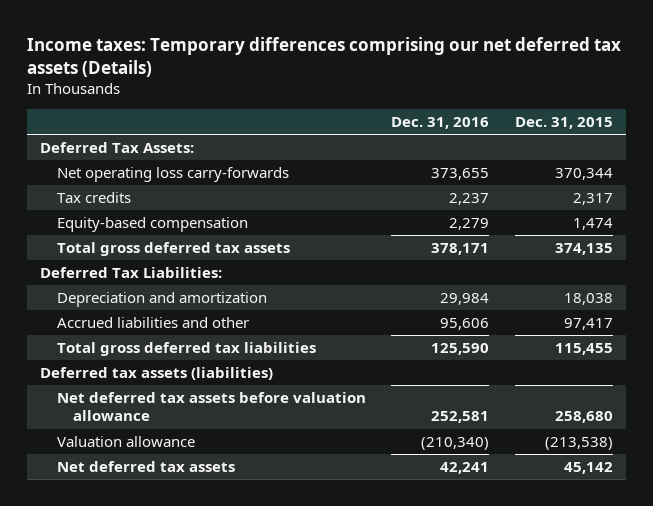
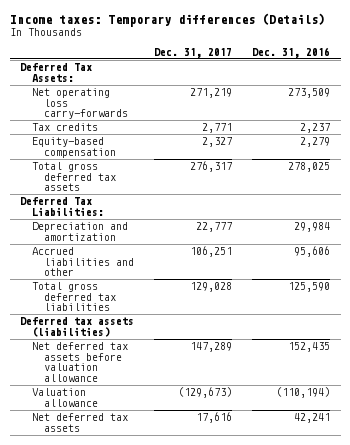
- Income taxes: Temporary differences comprising our net deferred tax assets (Details)
+ Income taxes: Temporary differences (Details)
- | Dec. 31, 2016 | Dec. 31, 2015
+ | Dec. 31, 2017 | Dec. 31, 2016
- Net operating loss carry-forwards | 373,655 | 370,344
+ Net operating loss carry-forwards | 271,219 | 273,509
- Total gross deferred tax assets | 378,171 | 374,135
+ Total gross deferred tax assets | 276,317 | 278,025
- Net deferred tax assets before valuation allowance | 252,581 | 258,680
- Valuation allowance | (210,340) | (213,538)
+ Net deferred tax assets before valuation allowance | 147,289 | 152,435
+ Valuation allowance | (129,673) | (110,194)

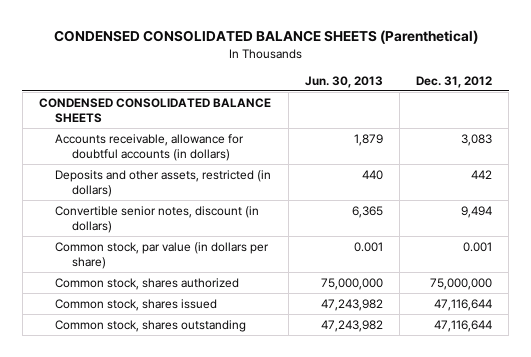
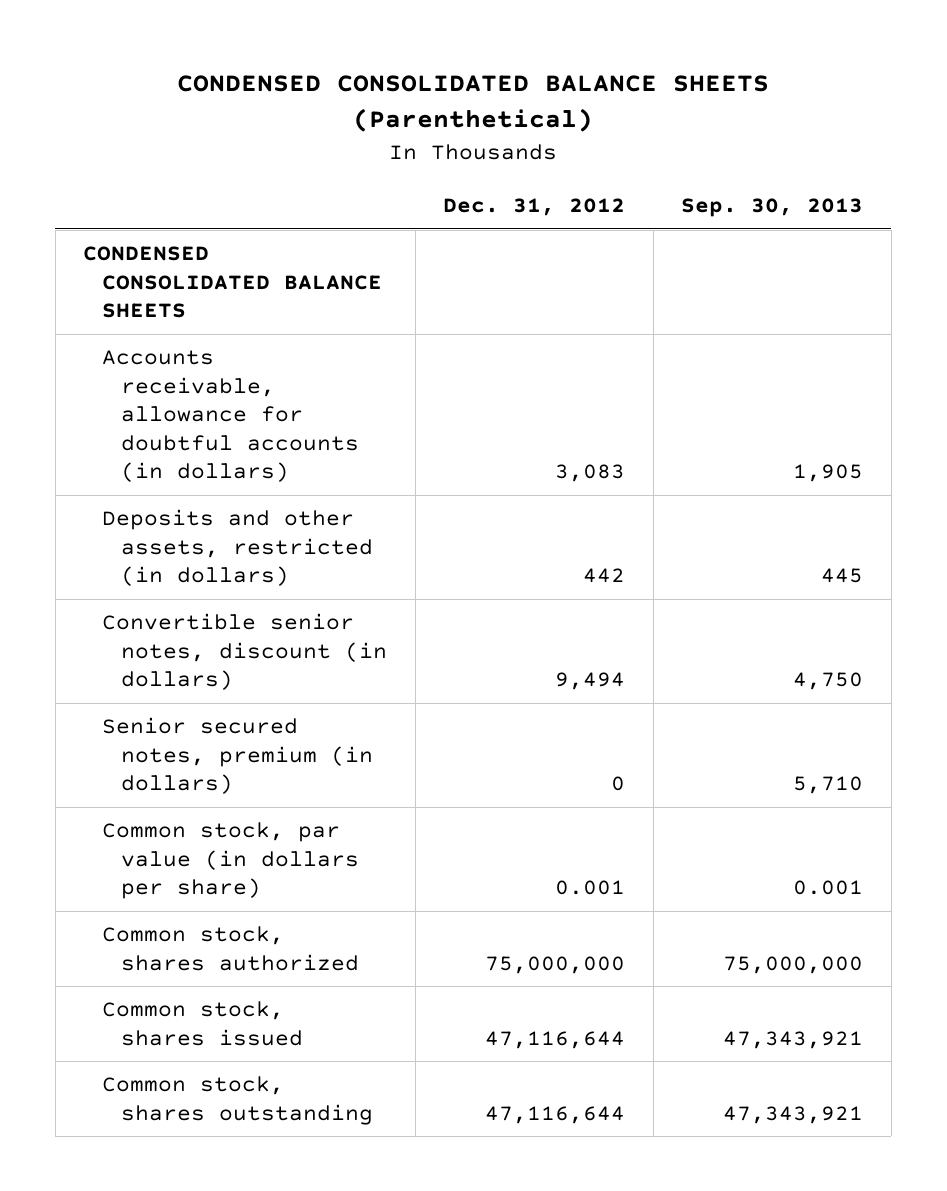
- | Jun. 30, 2013 | Dec. 31, 2012
+ | Dec. 31, 2012 | Sep. 30, 2013
+ Senior secured notes, premium (in dollars) | 0 | 5,710

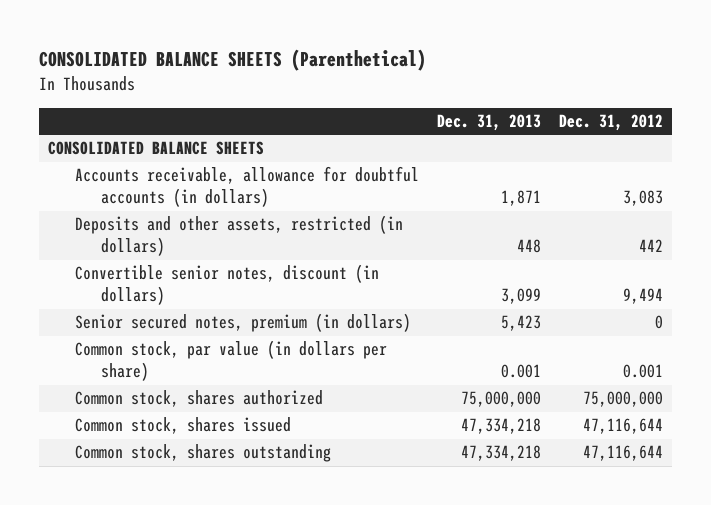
- CONDENSED CONSOLIDATED BALANCE SHEETS (Parenthetical)
+ CONSOLIDATED BALANCE SHEETS (Parenthetical)
- | Dec. 31, 2012 | Sep. 30, 2013
+ | Dec. 31, 2013 | Dec. 31, 2012
- CONDENSED CONSOLIDATED BALANCE SHEETS
+ CONSOLIDATED BALANCE SHEETS

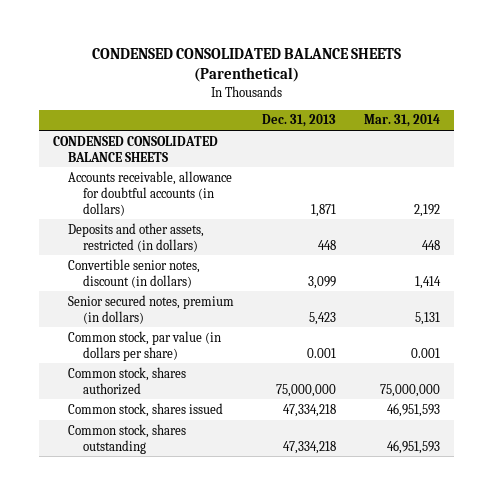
- CONSOLIDATED BALANCE SHEETS (Parenthetical)
+ CONDENSED CONSOLIDATED BALANCE SHEETS (Parenthetical)
- | Dec. 31, 2013 | Dec. 31, 2012
+ | Dec. 31, 2013 | Mar. 31, 2014
- CONSOLIDATED BALANCE SHEETS
+ CONDENSED CONSOLIDATED BALANCE SHEETS

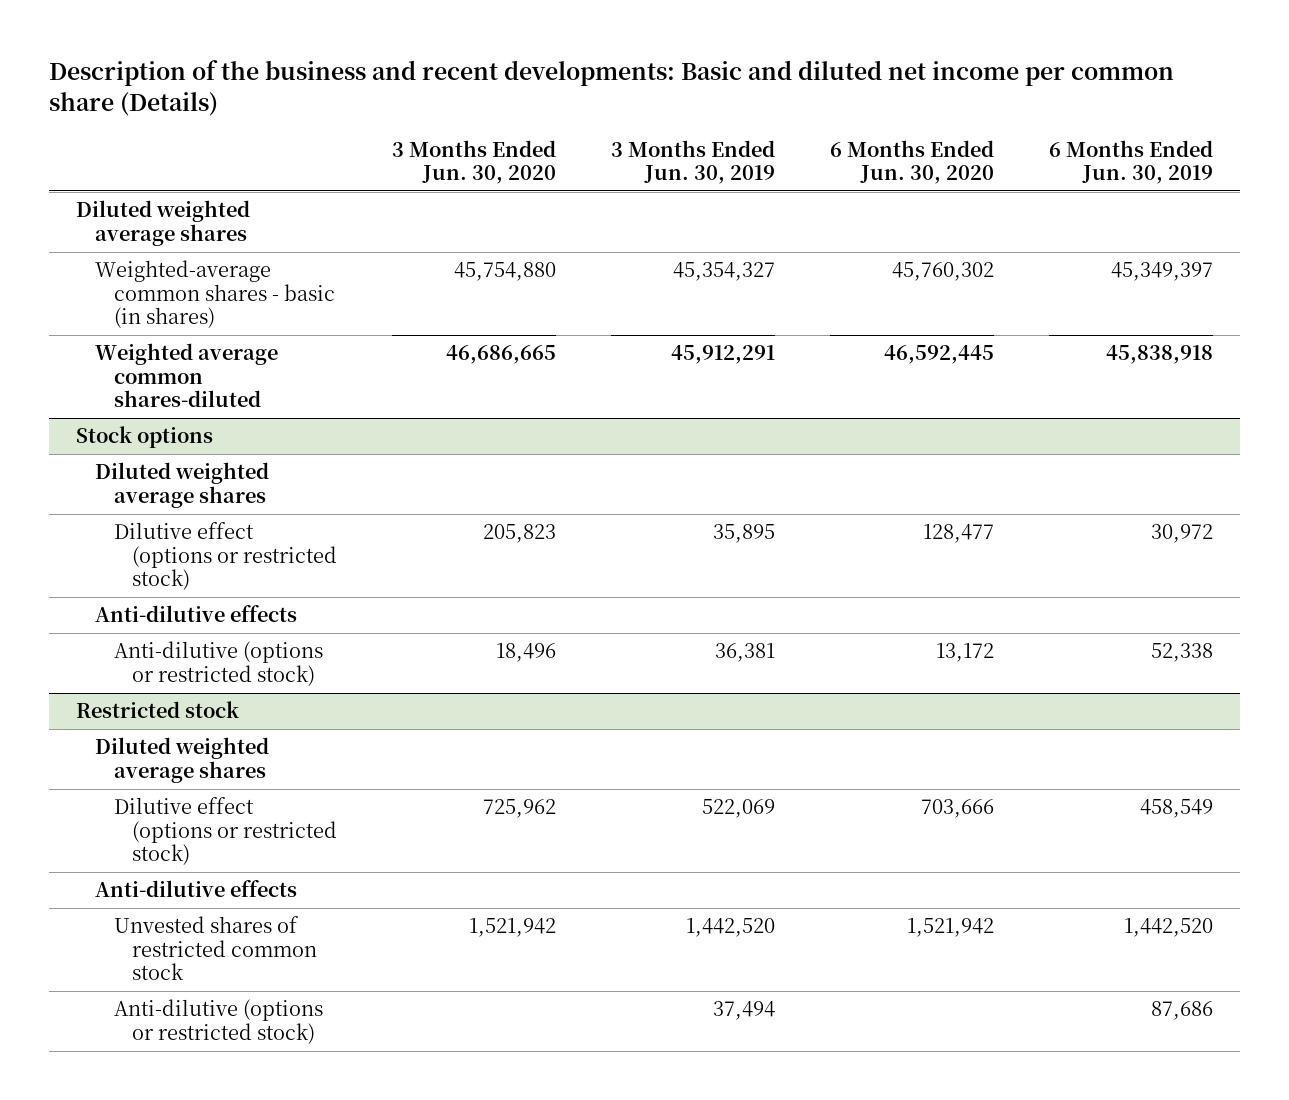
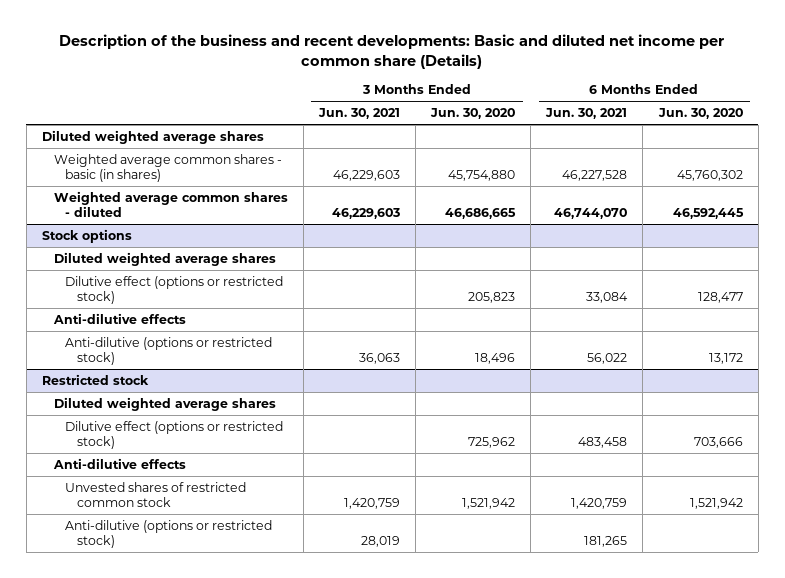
- | 3 Months Ended Jun. 30, 2020 | 3 Months Ended Jun. 30, 2019 | 6 Months Ended Jun. 30, 2020 | 6 Months Ended Jun. 30, 2019
+ | 3 Months Ended Jun. 30, 2021 | 3 Months Ended Jun. 30, 2020 | 6 Months Ended Jun. 30, 2021 | 6 Months Ended Jun. 30, 2020
- Weighted-average common shares - basic (in shares) | 45,754,880 | 45,354,327 | 45,760,302 | 45,349,397
- Weighted average common shares-diluted | 46,686,665 | 45,912,291 | 46,592,445 | 45,838,918
+ Weighted average common shares - basic (in shares) | 46,229,603 | 45,754,880 | 46,227,528 | 45,760,302
+ Weighted average common shares - diluted | 46,229,603 | 46,686,665 | 46,744,070 | 46,592,445

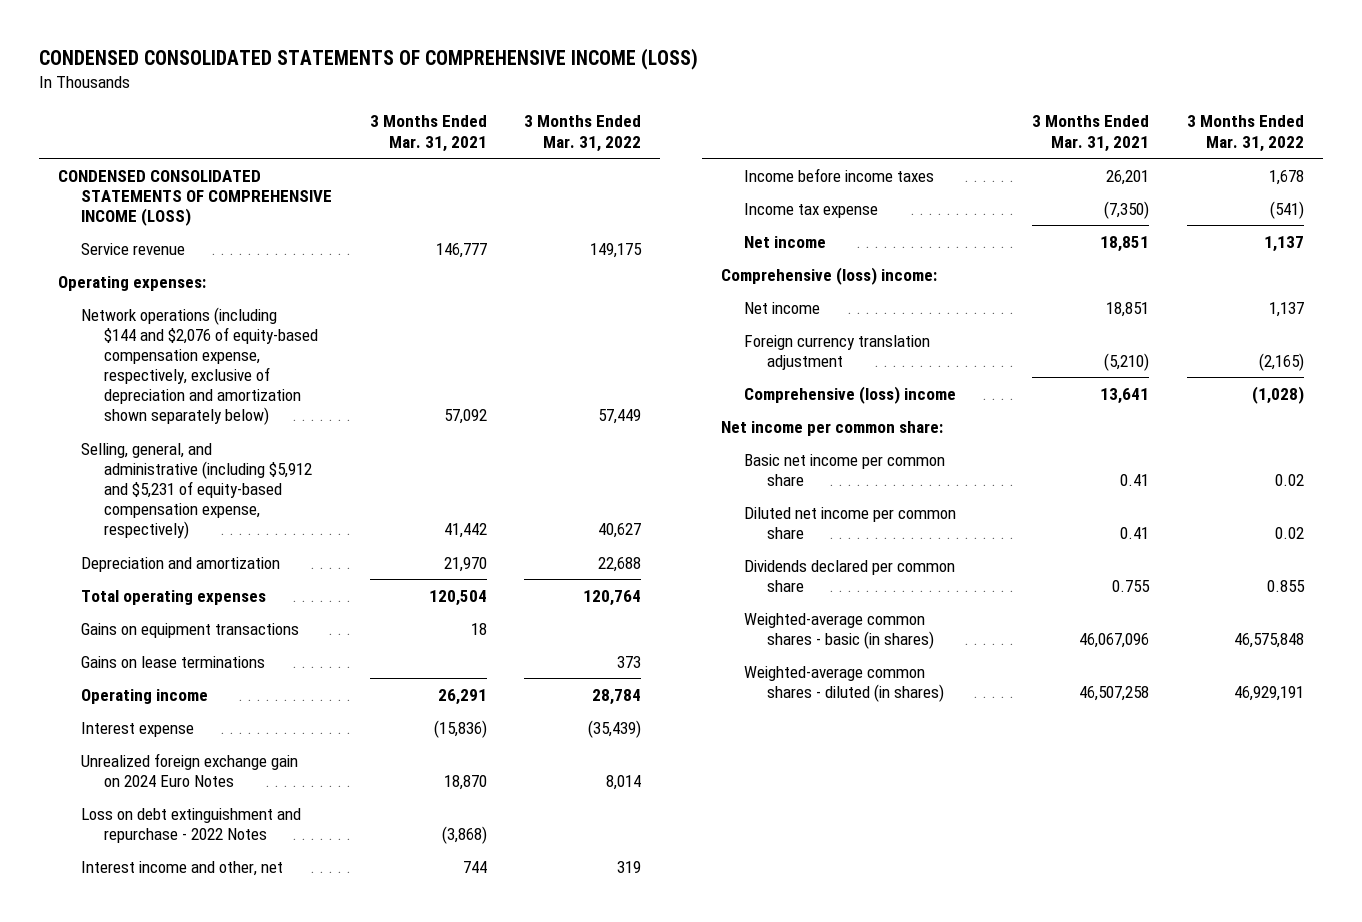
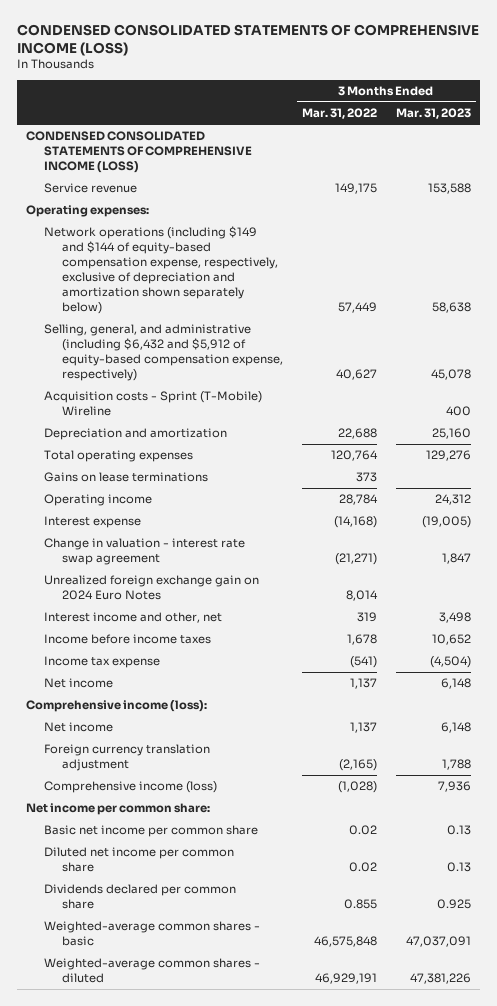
- | 3 Months Ended Mar. 31, 2021 | 3 Months Ended Mar. 31, 2022
+ | 3 Months Ended Mar. 31, 2022 | 3 Months Ended Mar. 31, 2023
- Network operations (including $144 and $2,076 of equity-based compensation expense, respectively, exclusive of depreciation and amortization shown separately below) | 57,092 | 57,449
- Selling, general, and administrative (including $5,912 and $5,231 of equity-based compensation expense, respectively) | 41,442 | 40,627
+ Network operations (including $149 and $144 of equity-based compensation expense, respectively, exclusive of depreciation and amortization shown separately below) | 57,449 | 58,638
+ Selling, general, and administrative (including $6,432 and $5,912 of equity-based compensation expense, respectively) | 40,627 | 45,078
+ Acquisition costs - Sprint (T-Mobile) Wireline | | 400
- Gains on equipment transactions | 18 |
- Interest expense | (15,836) | (35,439)
+ Interest expense | (14,168) | (19,005)
+ Change in valuation - interest rate swap agreement | (21,271) | 1,847
- Loss on debt extinguishment and repurchase - 2022 Notes | (3,868) |
- Comprehensive (loss) income:
+ Comprehensive income (loss):
- Comprehensive (loss) income | 13,641 | (1,028)
+ Comprehensive income (loss) | (1,028) | 7,936
- Weighted-average common shares - basic (in shares) | 46,067,096 | 46,575,848
- Weighted-average common shares - diluted (in shares) | 46,507,258 | 46,929,191
+ Weighted-average common shares - basic | 46,575,848 | 47,037,091
+ Weighted-average common shares - diluted | 46,929,191 | 47,381,226

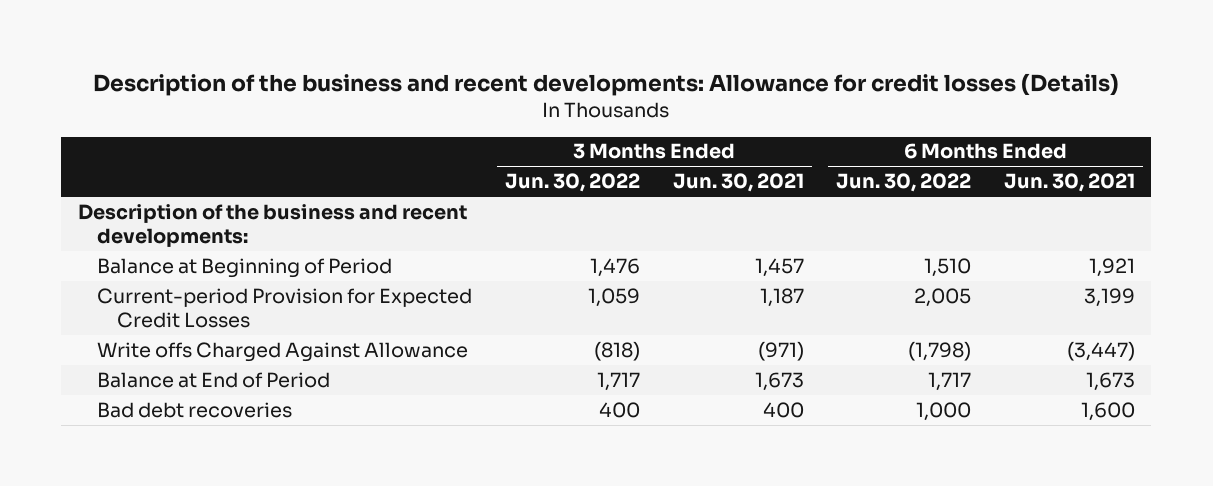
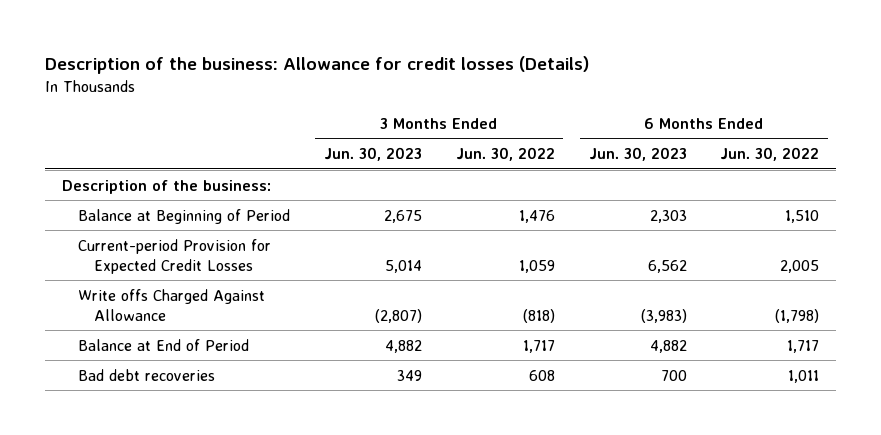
- Description of the business and recent developments: Allowance for credit losses (Details)
+ Description of the business: Allowance for credit losses (Details)
- | 3 Months Ended Jun. 30, 2022 | 3 Months Ended Jun. 30, 2021 | 6 Months Ended Jun. 30, 2022 | 6 Months Ended Jun. 30, 2021
+ | 3 Months Ended Jun. 30, 2023 | 3 Months Ended Jun. 30, 2022 | 6 Months Ended Jun. 30, 2023 | 6 Months Ended Jun. 30, 2022
- Description of the business and recent developments:
+ Description of the business:
- Bad debt recoveries | 400 | 400 | 1,000 | 1,600
+ Bad debt recoveries | 349 | 608 | 700 | 1,011

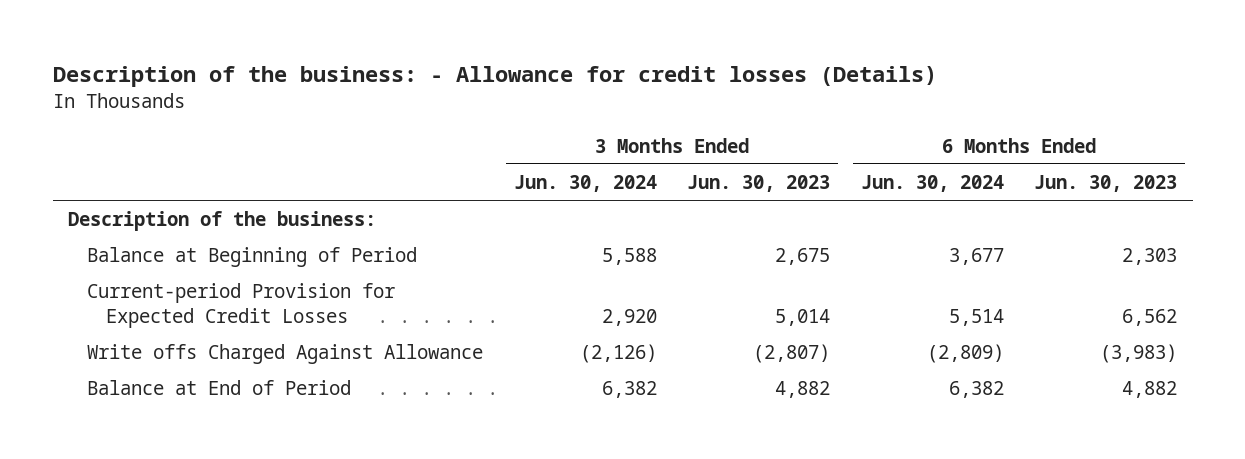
- Description of the business: Allowance for credit losses (Details)
+ Description of the business: - Allowance for credit losses (Details)
- | 3 Months Ended Jun. 30, 2023 | 3 Months Ended Jun. 30, 2022 | 6 Months Ended Jun. 30, 2023 | 6 Months Ended Jun. 30, 2022
+ | 3 Months Ended Jun. 30, 2024 | 3 Months Ended Jun. 30, 2023 | 6 Months Ended Jun. 30, 2024 | 6 Months Ended Jun. 30, 2023
- Bad debt recoveries | 349 | 608 | 700 | 1,011

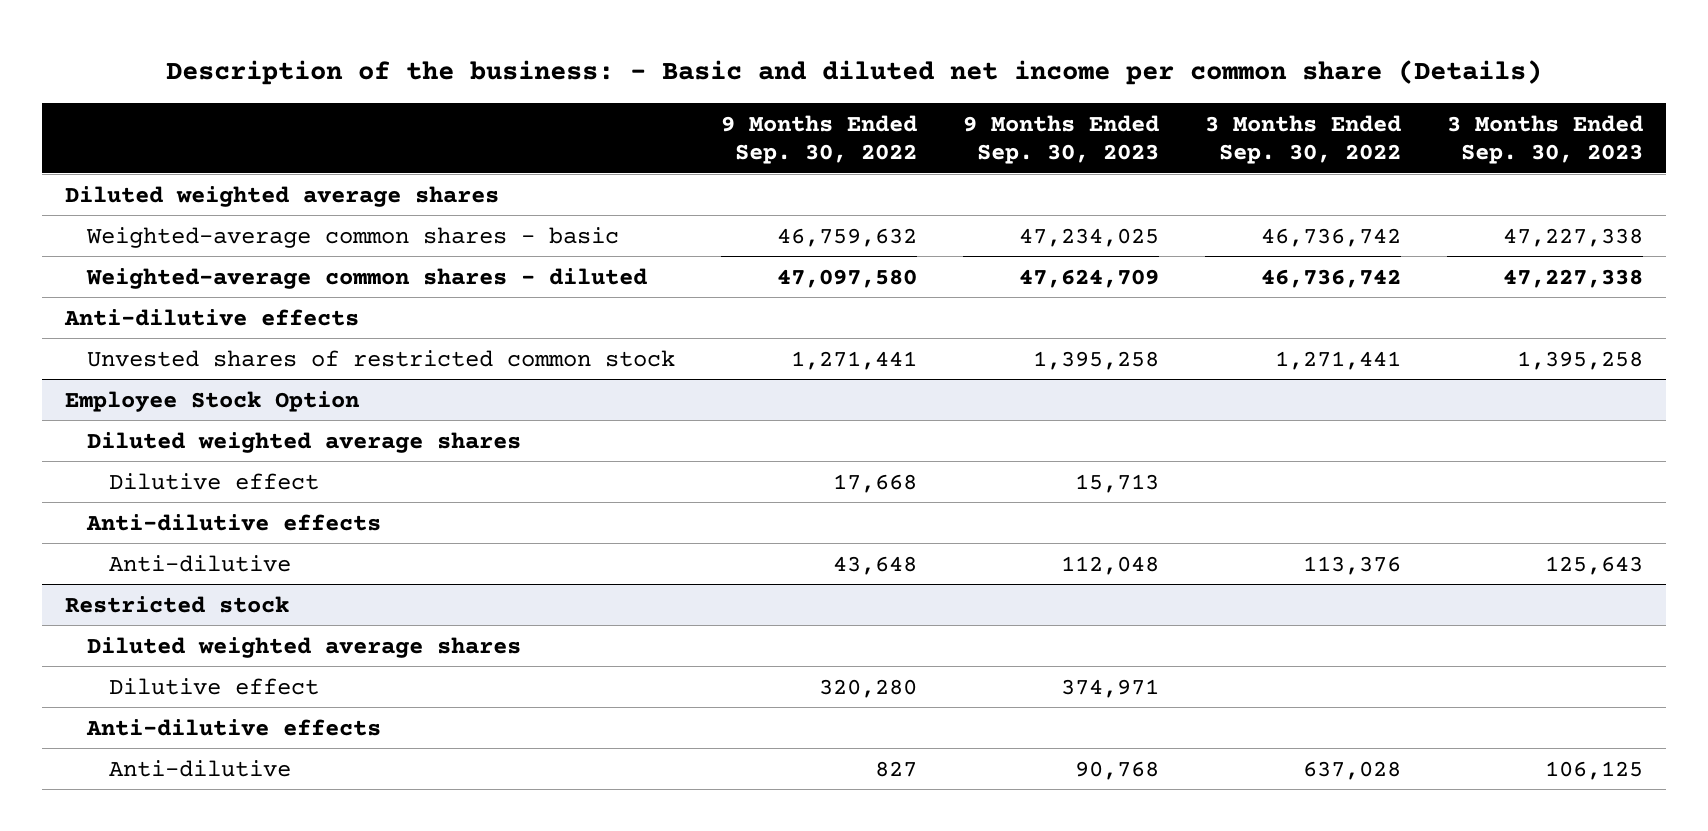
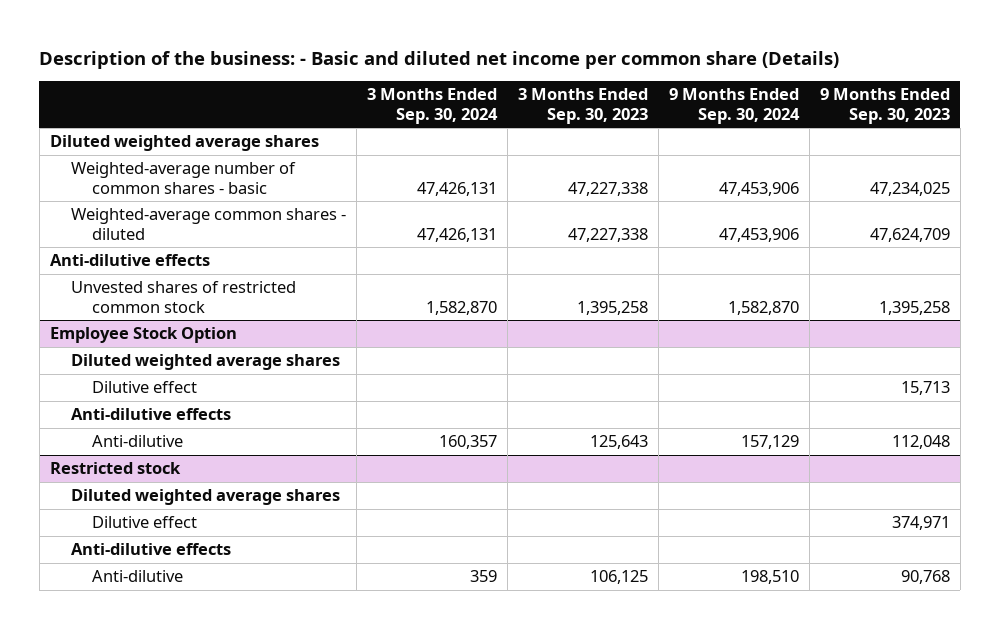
- | 9 Months Ended Sep. 30, 2022 | 9 Months Ended Sep. 30, 2023 | 3 Months Ended Sep. 30, 2022 | 3 Months Ended Sep. 30, 2023
+ | 3 Months Ended Sep. 30, 2024 | 3 Months Ended Sep. 30, 2023 | 9 Months Ended Sep. 30, 2024 | 9 Months Ended Sep. 30, 2023
- Weighted-average common shares - basic | 46,759,632 | 47,234,025 | 46,736,742 | 47,227,338
+ Weighted-average number of common shares - basic | 47,426,131 | 47,227,338 | 47,453,906 | 47,234,025

